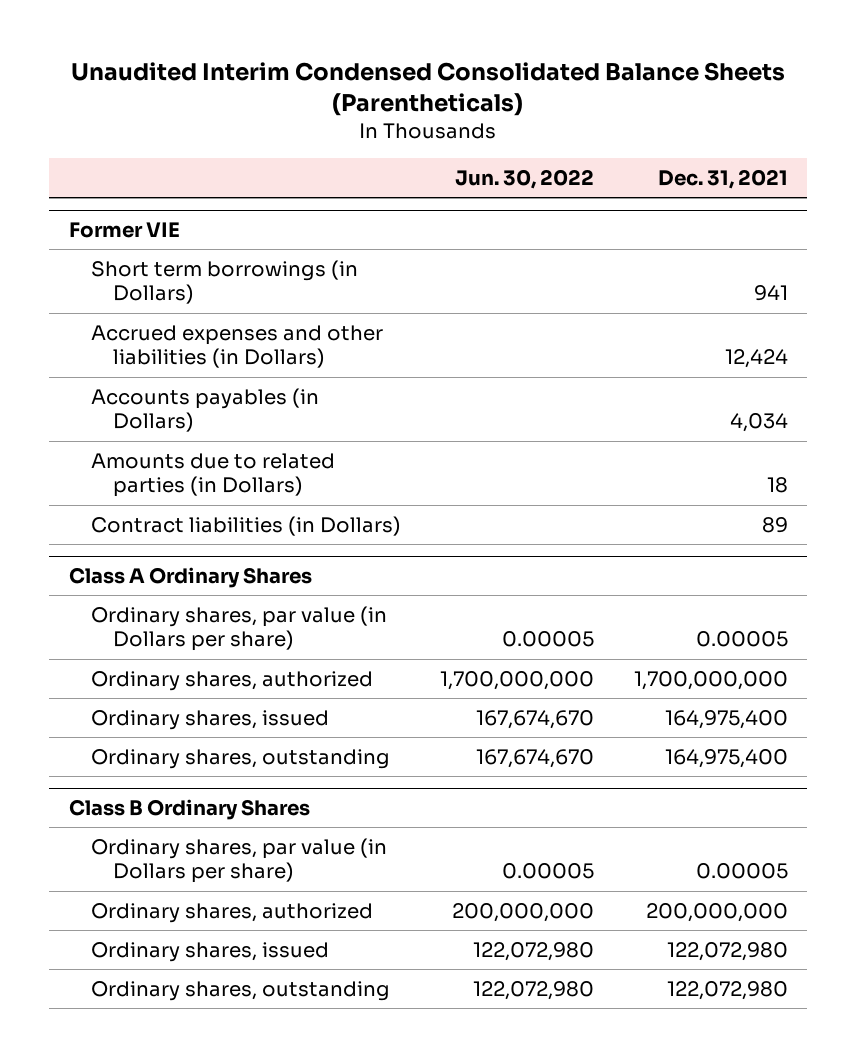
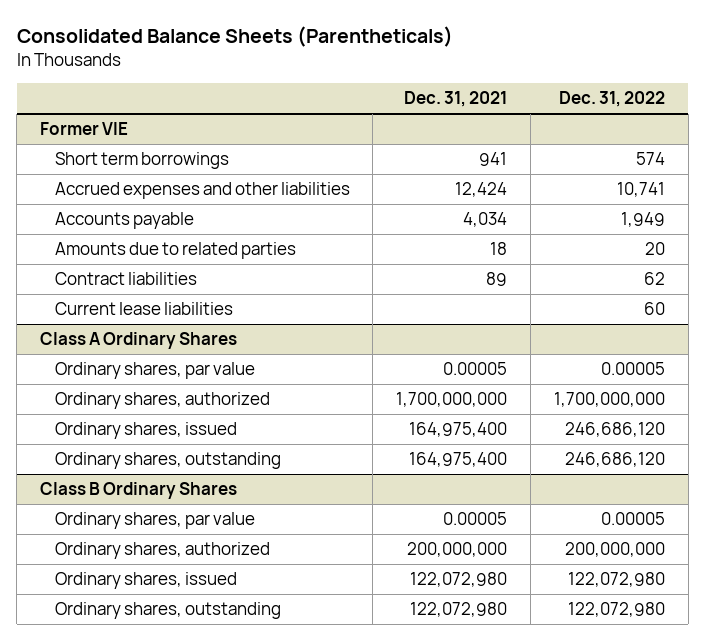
- Unaudited Interim Condensed Consolidated Balance Sheets (Parentheticals)
+ Consolidated Balance Sheets (Parentheticals)
- | Jun. 30, 2022 | Dec. 31, 2021
+ | Dec. 31, 2021 | Dec. 31, 2022
@ Former VIE
- Short term borrowings (in Dollars) | | 941
- Accrued expenses and other liabilities (in Dollars) | | 12,424
- Accounts payables (in Dollars) | | 4,034
- Amounts due to related parties (in Dollars) | | 18
- Contract liabilities (in Dollars) | | 89
+ Short term borrowings | 941 | 574
+ Accrued expenses and other liabilities | 12,424 | 10,741
+ Accounts payable | 4,034 | 1,949
+ Amounts due to related parties | 18 | 20
+ Contract liabilities | 89 | 62
+ Current lease liabilities | | 60
@ Class A Ordinary Shares
- Ordinary shares, par value (in Dollars per share) | 0.00005 | 0.00005
+ Ordinary shares, par value | 0.00005 | 0.00005
@ Class B Ordinary Shares
- Ordinary shares, par value (in Dollars per share) | 0.00005 | 0.00005
+ Ordinary shares, par value | 0.00005 | 0.00005

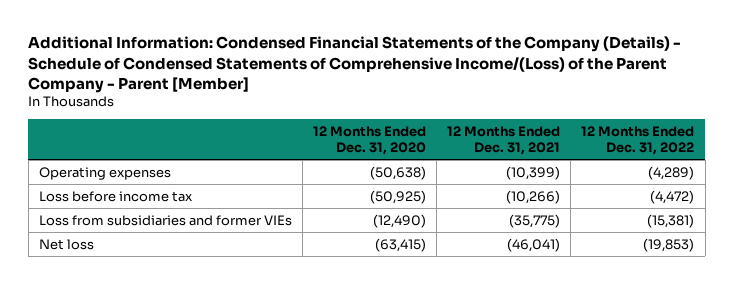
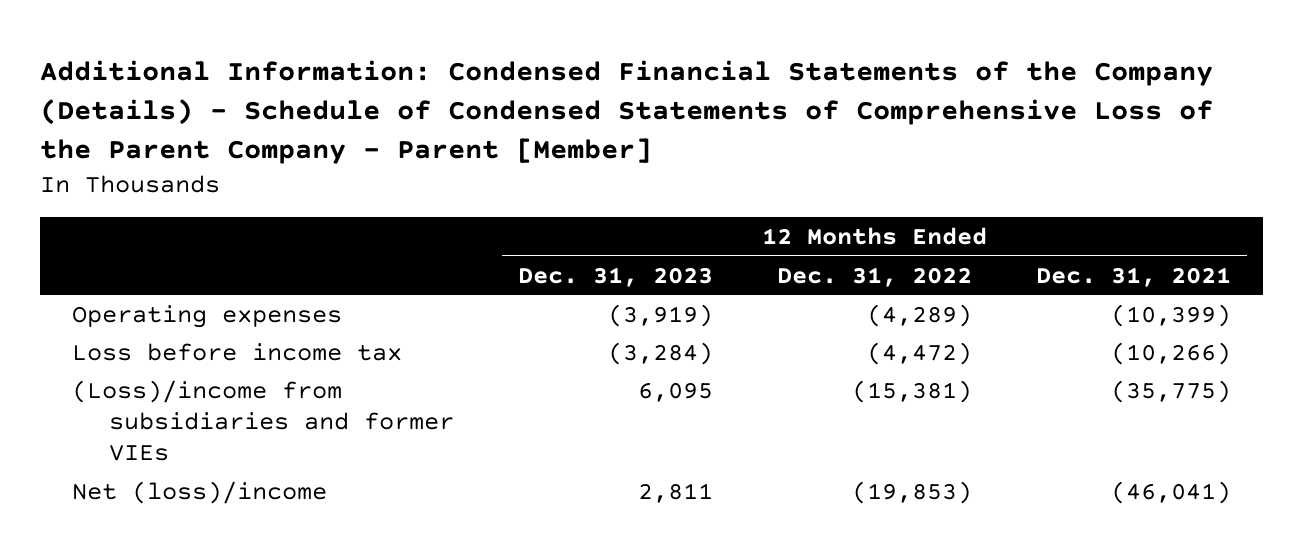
- Additional Information: Condensed Financial Statements of the Company (Details) - Schedule of Condensed Statements of Comprehensive Income/(Loss) of the Parent Company - Parent [Member]
+ Additional Information: Condensed Financial Statements of the Company (Details) - Schedule of Condensed Statements of Comprehensive Loss of the Parent Company - Parent [Member]
- | 12 Months Ended Dec. 31, 2020 | 12 Months Ended Dec. 31, 2021 | 12 Months Ended Dec. 31, 2022
+ | 12 Months Ended Dec. 31, 2023 | 12 Months Ended Dec. 31, 2022 | 12 Months Ended Dec. 31, 2021
- Loss from subsidiaries and former VIEs | (12,490) | (35,775) | (15,381)
- Net loss | (63,415) | (46,041) | (19,853)
+ (Loss)/income from subsidiaries and former VIEs | 6,095 | (15,381) | (35,775)
+ Net (loss)/income | 2,811 | (19,853) | (46,041)

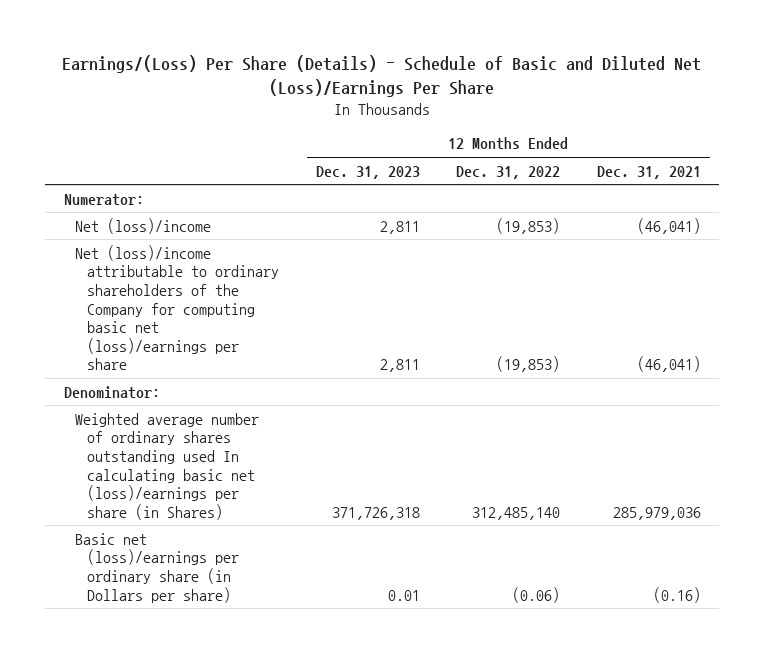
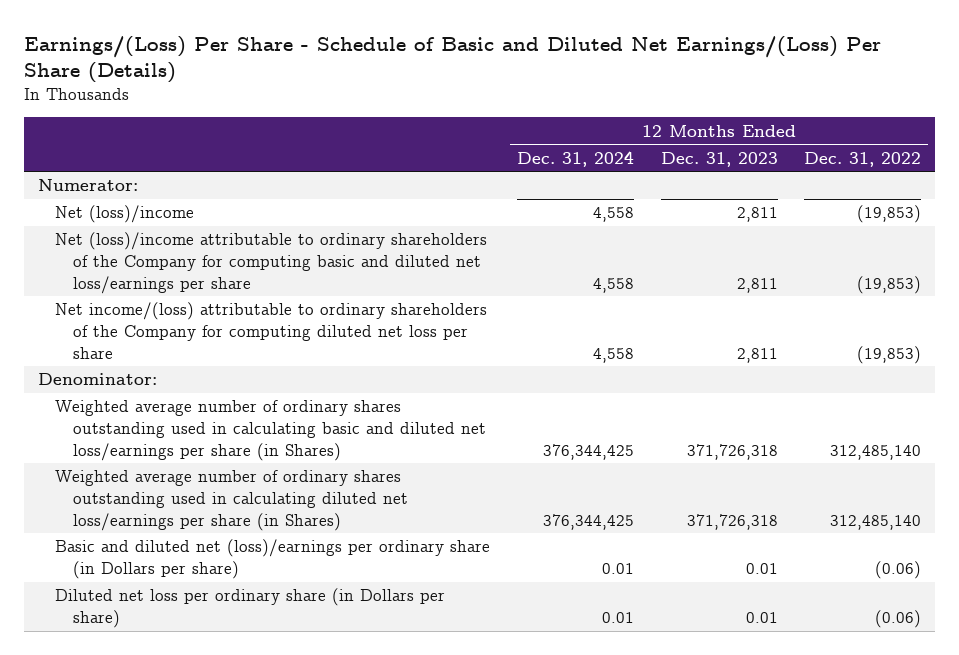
- Earnings/(Loss) Per Share (Details) - Schedule of Basic and Diluted Net (Loss)/Earnings Per Share
+ Earnings/(Loss) Per Share - Schedule of Basic and Diluted Net Earnings/(Loss) Per Share (Details)
- | 12 Months Ended Dec. 31, 2023 | 12 Months Ended Dec. 31, 2022 | 12 Months Ended Dec. 31, 2021
+ | 12 Months Ended Dec. 31, 2024 | 12 Months Ended Dec. 31, 2023 | 12 Months Ended Dec. 31, 2022
- Net (loss)/income attributable to ordinary shareholders of the Company for computing basic net (loss)/earnings per share | 2,811 | (19,853) | (46,041)
+ Net (loss)/income attributable to ordinary shareholders of the Company for computing basic and diluted net loss/earnings per share | 4,558 | 2,811 | (19,853)
+ Net income/(loss) attributable to ordinary shareholders of the Company for computing diluted net loss per share | 4,558 | 2,811 | (19,853)
- Weighted average number of ordinary shares outstanding used In calculating basic net (loss)/earnings per share (in Shares) | 371,726,318 | 312,485,140 | 285,979,036
- Basic net (loss)/earnings per ordinary share (in Dollars per share) | 0.01 | (0.06) | (0.16)
+ Weighted average number of ordinary shares outstanding used in calculating basic and diluted net loss/earnings per share (in Shares) | 376,344,425 | 371,726,318 | 312,485,140
+ Weighted average number of ordinary shares outstanding used in calculating diluted net loss/earnings per share (in Shares) | 376,344,425 | 371,726,318 | 312,485,140
+ Basic and diluted net (loss)/earnings per ordinary share (in Dollars per share) | 0.01 | 0.01 | (0.06)
+ Diluted net loss per ordinary share (in Dollars per share) | 0.01 | 0.01 | (0.06)

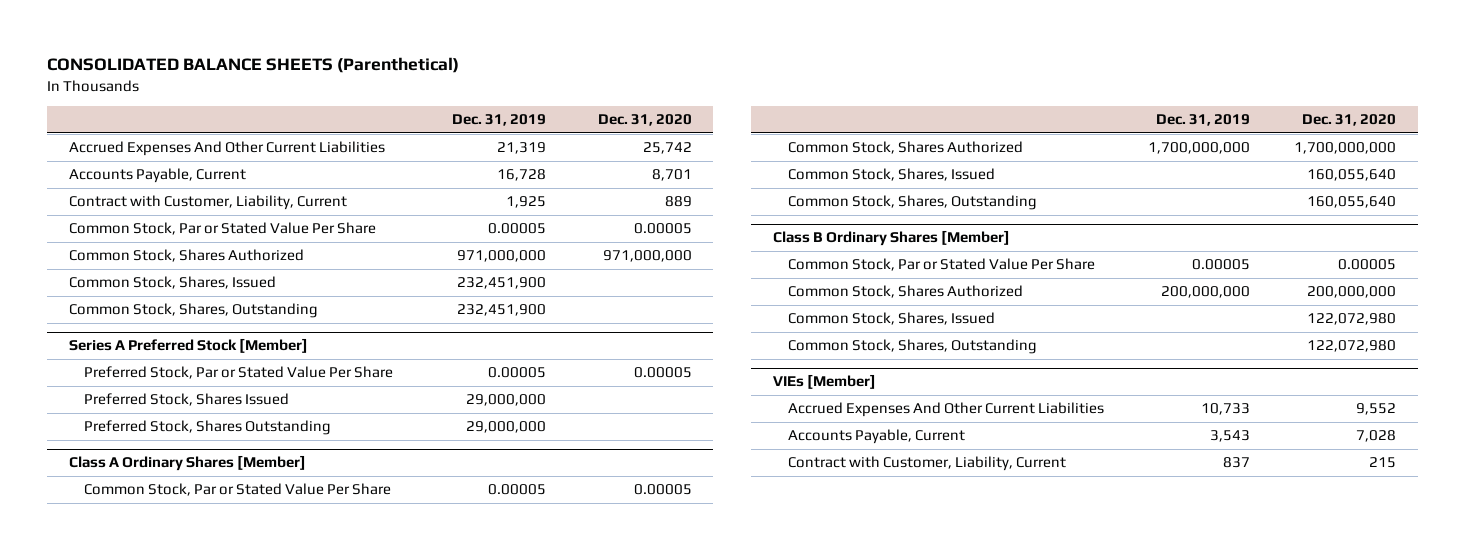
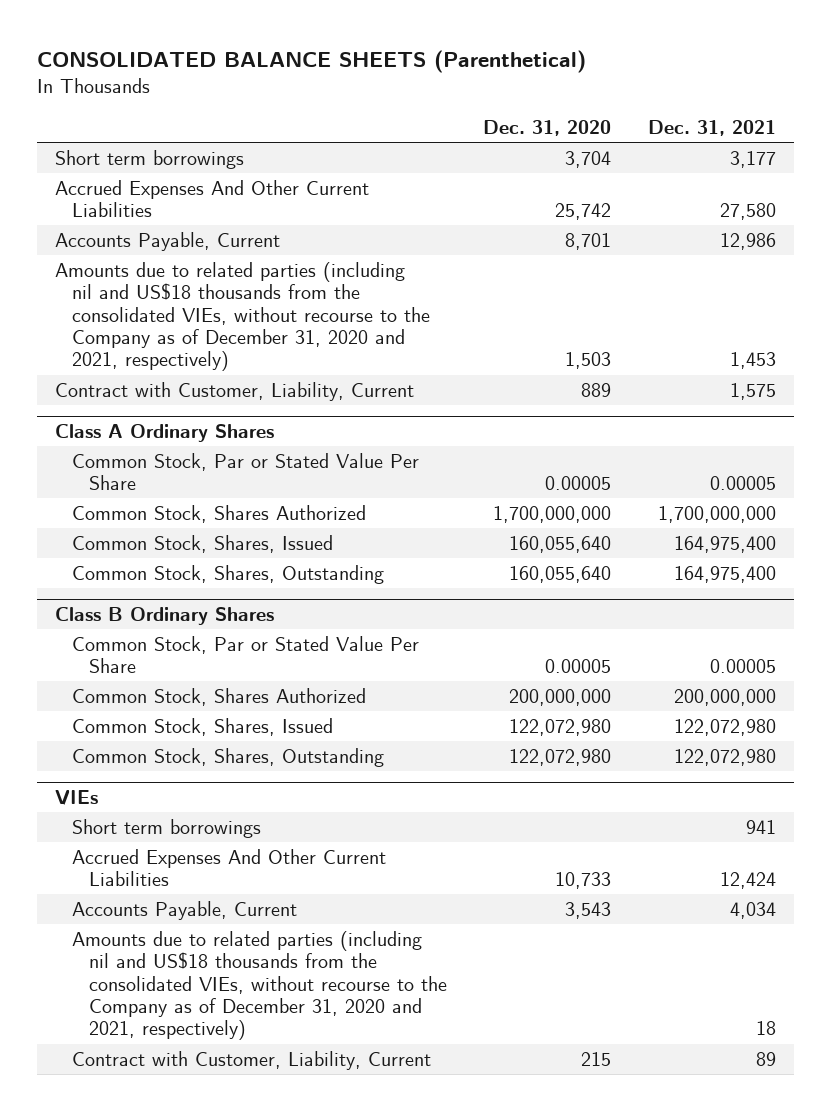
- | Dec. 31, 2019 | Dec. 31, 2020
+ | Dec. 31, 2020 | Dec. 31, 2021
+ Short term borrowings | 3,704 | 3,177
+ Amounts due to related parties (including nil and US$18 thousands from the consolidated VIEs, without recourse to the Company as of December 31, 2020 and 2021, respectively) | 1,503 | 1,453
- Common Stock, Par or Stated Value Per Share | 0.00005 | 0.00005
- Common Stock, Shares Authorized | 971,000,000 | 971,000,000
- Common Stock, Shares, Issued | 232,451,900 |
- Common Stock, Shares, Outstanding | 232,451,900 |
- Series A Preferred Stock [Member]
- Preferred Stock, Par or Stated Value Per Share | 0.00005 | 0.00005
- Preferred Stock, Shares Issued | 29,000,000 |
- Preferred Stock, Shares Outstanding | 29,000,000 |
- Class A Ordinary Shares [Member]
+ Class A Ordinary Shares
- Class B Ordinary Shares [Member]
+ Class B Ordinary Shares
- VIEs [Member]
- Accrued Expenses And Other Current Liabilities | 10,733 | 9,552
- Accounts Payable, Current | 3,543 | 7,028
+ VIEs
+ Short term borrowings | | 941
+ Accrued Expenses And Other Current Liabilities | 10,733 | 12,424
+ Accounts Payable, Current | 3,543 | 4,034
+ Amounts due to related parties (including nil and US$18 thousands from the consolidated VIEs, without recourse to the Company as of December 31, 2020 and 2021, respectively) | | 18

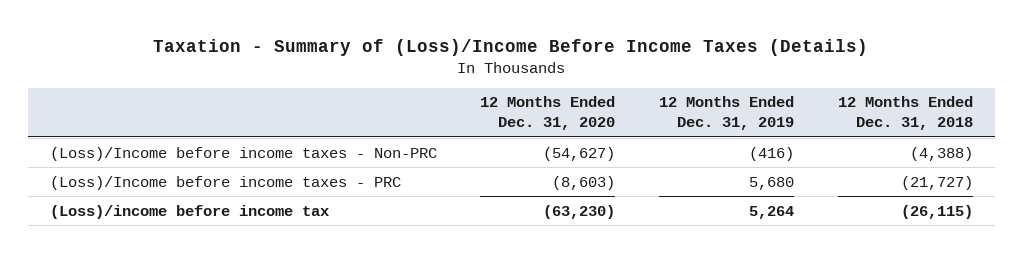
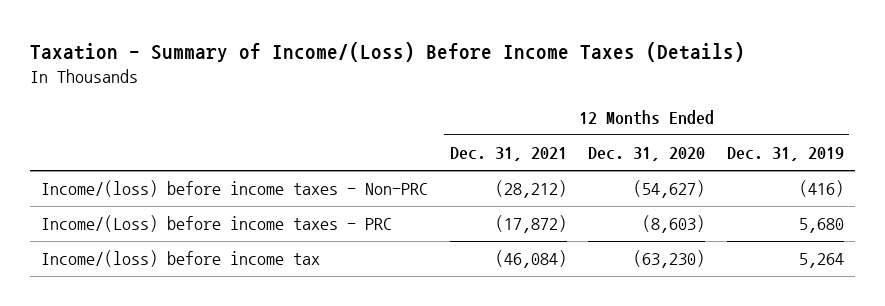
- Taxation - Summary of (Loss)/Income Before Income Taxes (Details)
+ Taxation - Summary of Income/(Loss) Before Income Taxes (Details)
- | 12 Months Ended Dec. 31, 2020 | 12 Months Ended Dec. 31, 2019 | 12 Months Ended Dec. 31, 2018
+ | 12 Months Ended Dec. 31, 2021 | 12 Months Ended Dec. 31, 2020 | 12 Months Ended Dec. 31, 2019
- (Loss)/Income before income taxes - Non-PRC | (54,627) | (416) | (4,388)
- (Loss)/Income before income taxes - PRC | (8,603) | 5,680 | (21,727)
- (Loss)/income before income tax | (63,230) | 5,264 | (26,115)
+ Income/(loss) before income taxes - Non-PRC | (28,212) | (54,627) | (416)
+ Income/(Loss) before income taxes - PRC | (17,872) | (8,603) | 5,680
+ Income/(loss) before income tax | (46,084) | (63,230) | 5,264

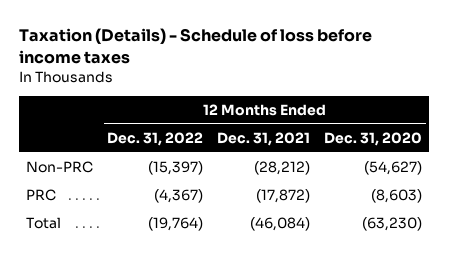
- Taxation - Summary of Income/(Loss) Before Income Taxes (Details)
+ Taxation (Details) - Schedule of loss before income taxes
- | 12 Months Ended Dec. 31, 2021 | 12 Months Ended Dec. 31, 2020 | 12 Months Ended Dec. 31, 2019
+ | 12 Months Ended Dec. 31, 2022 | 12 Months Ended Dec. 31, 2021 | 12 Months Ended Dec. 31, 2020
- Income/(loss) before income taxes - Non-PRC | (28,212) | (54,627) | (416)
- Income/(Loss) before income taxes - PRC | (17,872) | (8,603) | 5,680
- Income/(loss) before income tax | (46,084) | (63,230) | 5,264
+ Non-PRC | (15,397) | (28,212) | (54,627)
+ PRC | (4,367) | (17,872) | (8,603)
+ Total | (19,764) | (46,084) | (63,230)

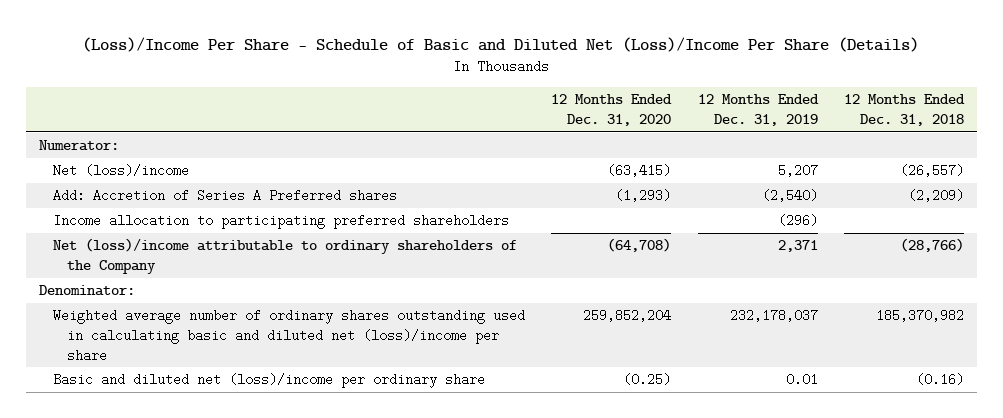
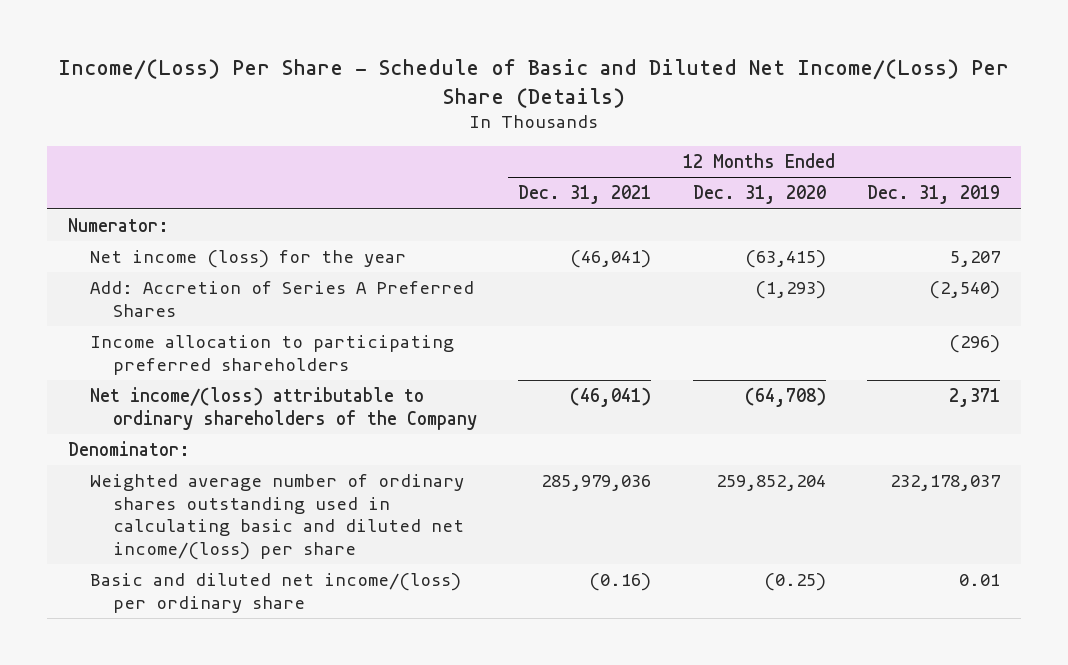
- (Loss)/Income Per Share - Schedule of Basic and Diluted Net (Loss)/Income Per Share (Details)
+ Income/(Loss) Per Share - Schedule of Basic and Diluted Net Income/(Loss) Per Share (Details)
- | 12 Months Ended Dec. 31, 2020 | 12 Months Ended Dec. 31, 2019 | 12 Months Ended Dec. 31, 2018
+ | 12 Months Ended Dec. 31, 2021 | 12 Months Ended Dec. 31, 2020 | 12 Months Ended Dec. 31, 2019
- Net (loss)/income | (63,415) | 5,207 | (26,557)
- Add: Accretion of Series A Preferred shares | (1,293) | (2,540) | (2,209)
+ Net income (loss) for the year | (46,041) | (63,415) | 5,207
+ Add: Accretion of Series A Preferred Shares | | (1,293) | (2,540)
- Net (loss)/income attributable to ordinary shareholders of the Company | (64,708) | 2,371 | (28,766)
+ Net income/(loss) attributable to ordinary shareholders of the Company | (46,041) | (64,708) | 2,371
- Weighted average number of ordinary shares outstanding used in calculating basic and diluted net (loss)/income per share | 259,852,204 | 232,178,037 | 185,370,982
- Basic and diluted net (loss)/income per ordinary share | (0.25) | 0.01 | (0.16)
+ Weighted average number of ordinary shares outstanding used in calculating basic and diluted net income/(loss) per share | 285,979,036 | 259,852,204 | 232,178,037
+ Basic and diluted net income/(loss) per ordinary share | (0.16) | (0.25) | 0.01

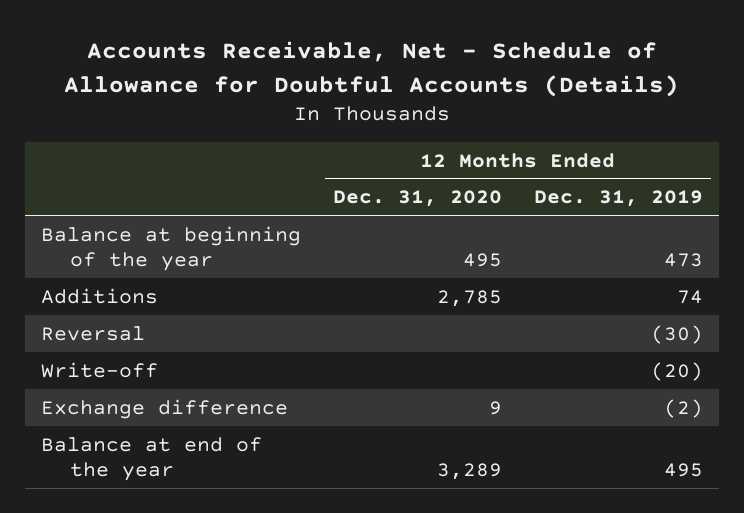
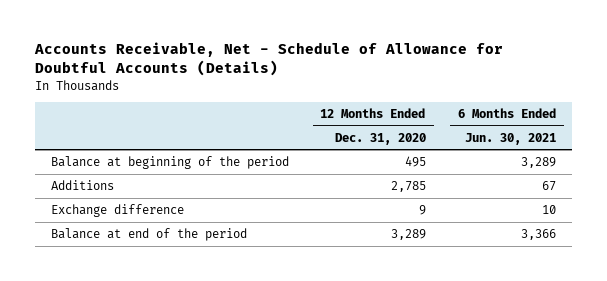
- | 12 Months Ended Dec. 31, 2020 | 12 Months Ended Dec. 31, 2019
+ | 12 Months Ended Dec. 31, 2020 | 6 Months Ended Jun. 30, 2021
- Balance at beginning of the year | 495 | 473
+ Balance at beginning of the period | 495 | 3,289
- Reversal | | (30)
- Write-off | | (20)
- Balance at end of the year | 3,289 | 495
+ Balance at end of the period | 3,289 | 3,366

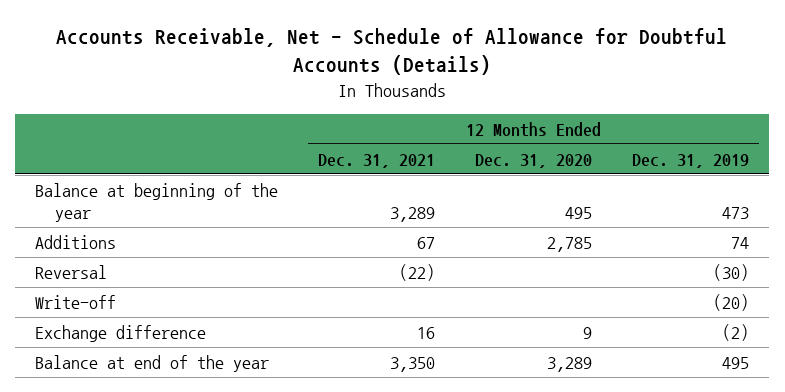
- | 12 Months Ended Dec. 31, 2020 | 6 Months Ended Jun. 30, 2021
+ | 12 Months Ended Dec. 31, 2021 | 12 Months Ended Dec. 31, 2020 | 12 Months Ended Dec. 31, 2019
- Balance at beginning of the period | 495 | 3,289
+ Balance at beginning of the year | 3,289 | 495 | 473
+ Reversal | (22) | | (30)
+ Write-off | | | (20)
- Balance at end of the period | 3,289 | 3,366
+ Balance at end of the year | 3,350 | 3,289 | 495

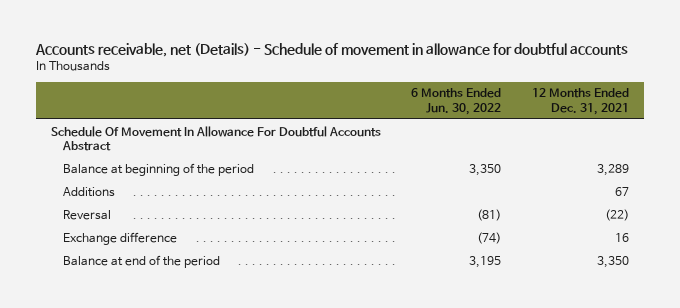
- Accounts Receivable, Net - Schedule of Allowance for Doubtful Accounts (Details)
+ Accounts receivable, net (Details) - Schedule of movement in allowance for doubtful accounts
- | 12 Months Ended Dec. 31, 2021 | 12 Months Ended Dec. 31, 2020 | 12 Months Ended Dec. 31, 2019
+ | 6 Months Ended Jun. 30, 2022 | 12 Months Ended Dec. 31, 2021
- Balance at beginning of the year | 3,289 | 495 | 473
+ Schedule Of Movement In Allowance For Doubtful Accounts Abstract
+ Balance at beginning of the period | 3,350 | 3,289
- Write-off | | | (20)
- Balance at end of the year | 3,350 | 3,289 | 495
+ Balance at end of the period | 3,195 | 3,350

